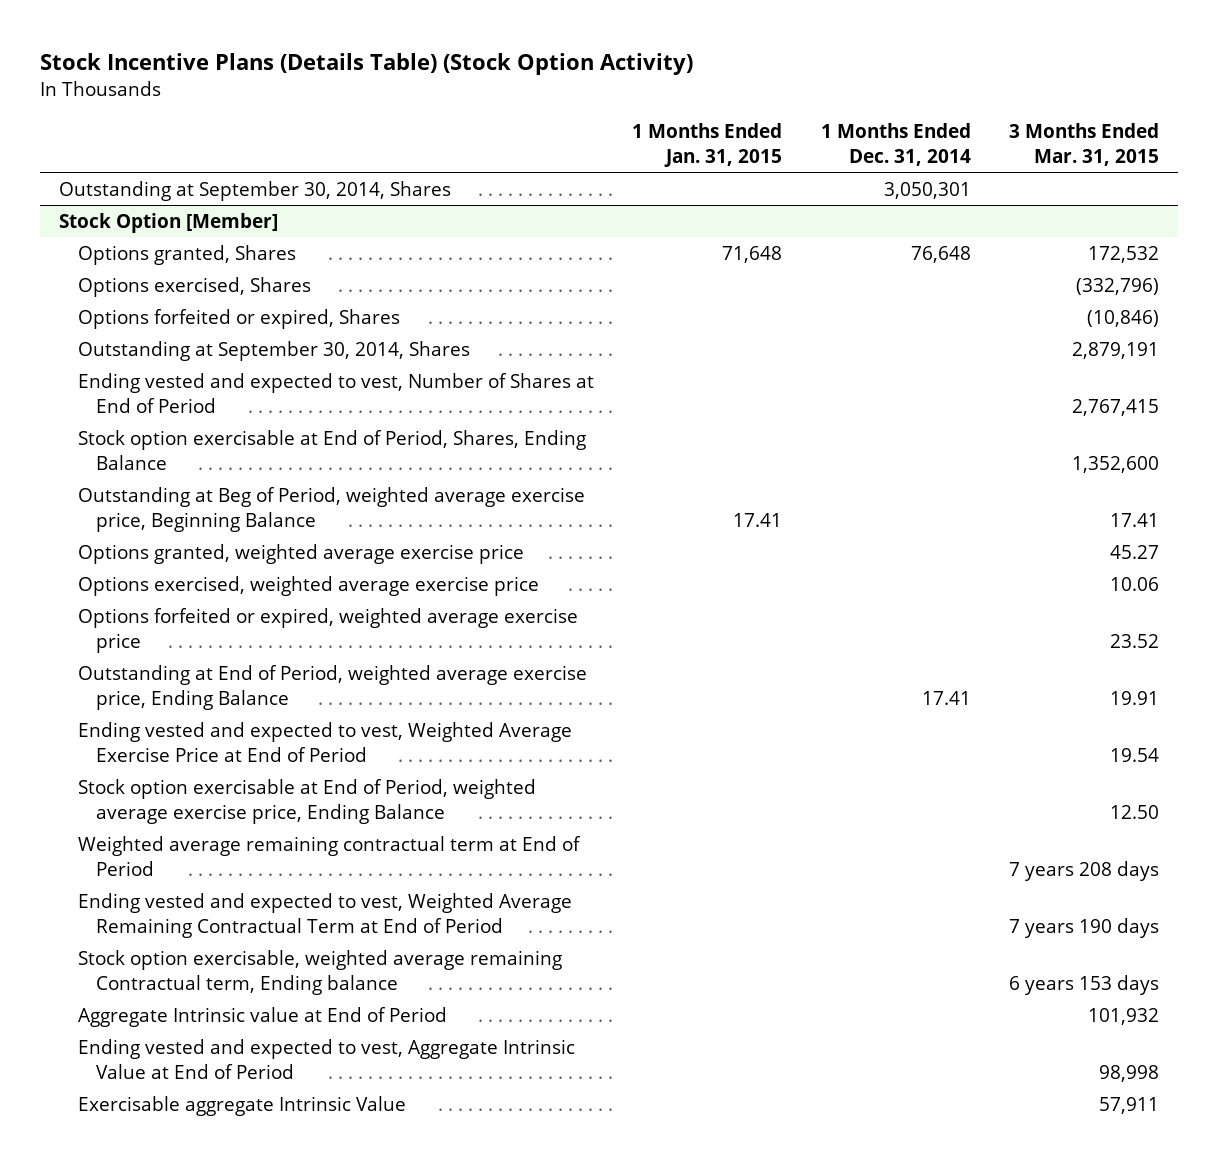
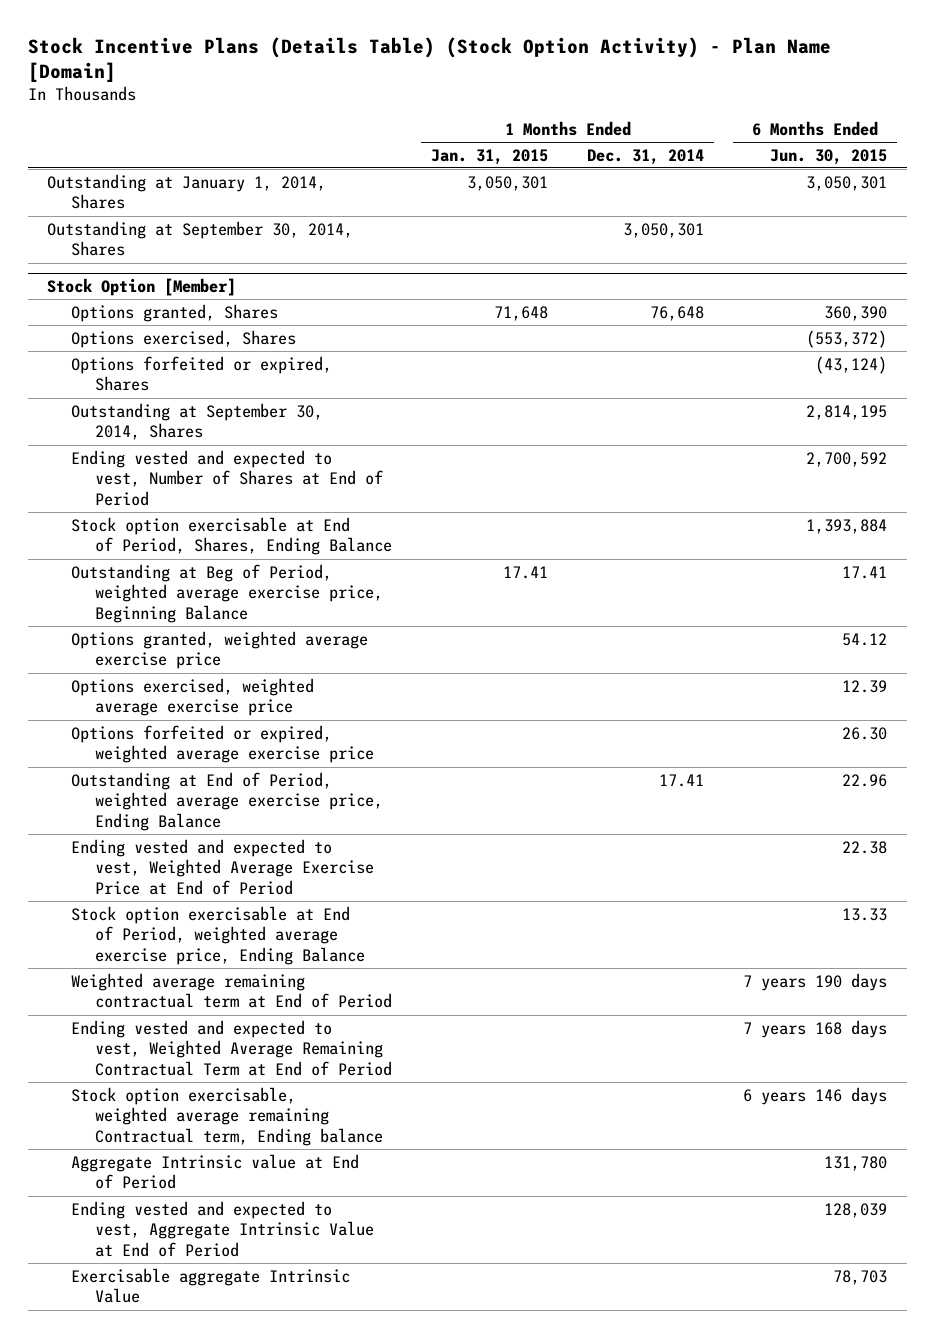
- Stock Incentive Plans (Details Table) (Stock Option Activity)
+ Stock Incentive Plans (Details Table) (Stock Option Activity) - Plan Name [Domain]
- | 1 Months Ended Jan. 31, 2015 | 1 Months Ended Dec. 31, 2014 | 3 Months Ended Mar. 31, 2015
+ | 1 Months Ended Jan. 31, 2015 | 1 Months Ended Dec. 31, 2014 | 6 Months Ended Jun. 30, 2015
+ Outstanding at January 1, 2014, Shares | 3,050,301 | | 3,050,301

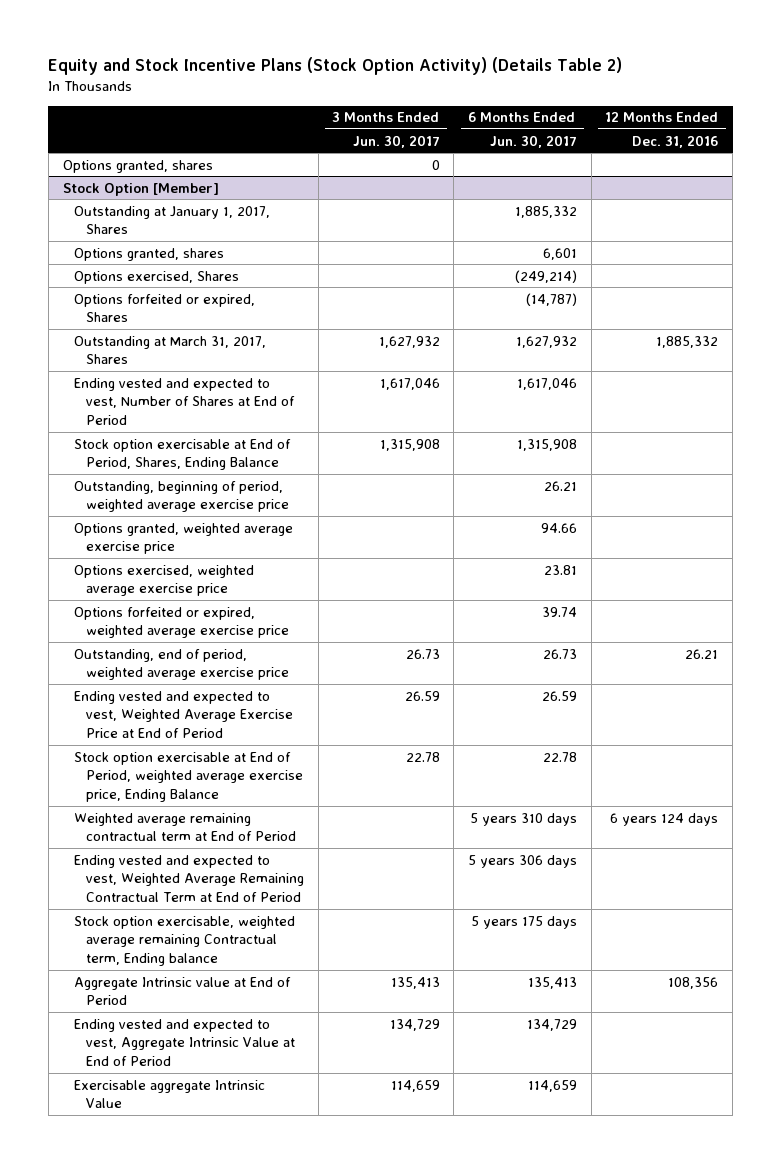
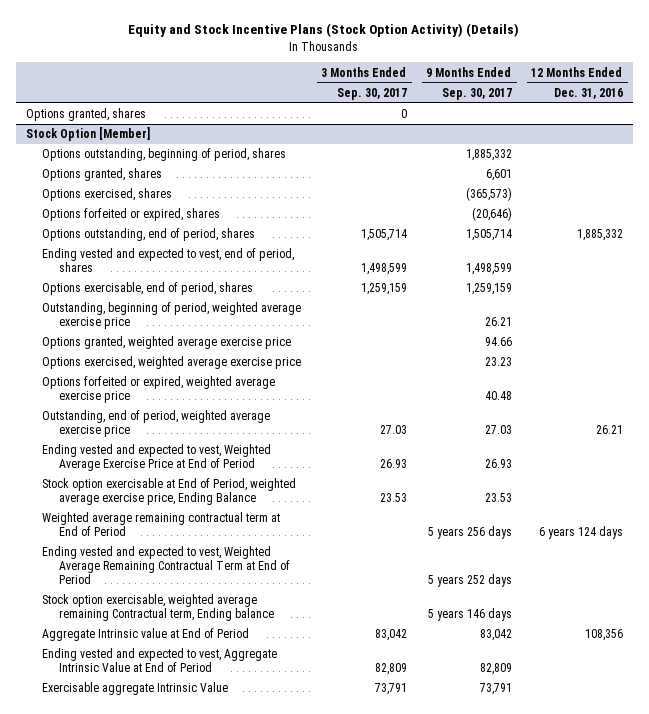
- Equity and Stock Incentive Plans (Stock Option Activity) (Details Table 2)
+ Equity and Stock Incentive Plans (Stock Option Activity) (Details)
- | 3 Months Ended Jun. 30, 2017 | 6 Months Ended Jun. 30, 2017 | 12 Months Ended Dec. 31, 2016
+ | 3 Months Ended Sep. 30, 2017 | 9 Months Ended Sep. 30, 2017 | 12 Months Ended Dec. 31, 2016
@ Stock Option [Member]
- Outstanding at January 1, 2017, Shares | | 1,885,332 |
+ Options outstanding, beginning of period, shares | | 1,885,332 |
- Options exercised, Shares | | (249,214) |
- Options forfeited or expired, Shares | | (14,787) |
- Outstanding at March 31, 2017, Shares | 1,627,932 | 1,627,932 | 1,885,332
- Ending vested and expected to vest, Number of Shares at End of Period | 1,617,046 | 1,617,046 |
- Stock option exercisable at End of Period, Shares, Ending Balance | 1,315,908 | 1,315,908 |
+ Options exercised, shares | | (365,573) |
+ Options forfeited or expired, shares | | (20,646) |
+ Options outstanding, end of period, shares | 1,505,714 | 1,505,714 | 1,885,332
+ Ending vested and expected to vest, end of period, shares | 1,498,599 | 1,498,599 |
+ Options exercisable, end of period, shares | 1,259,159 | 1,259,159 |

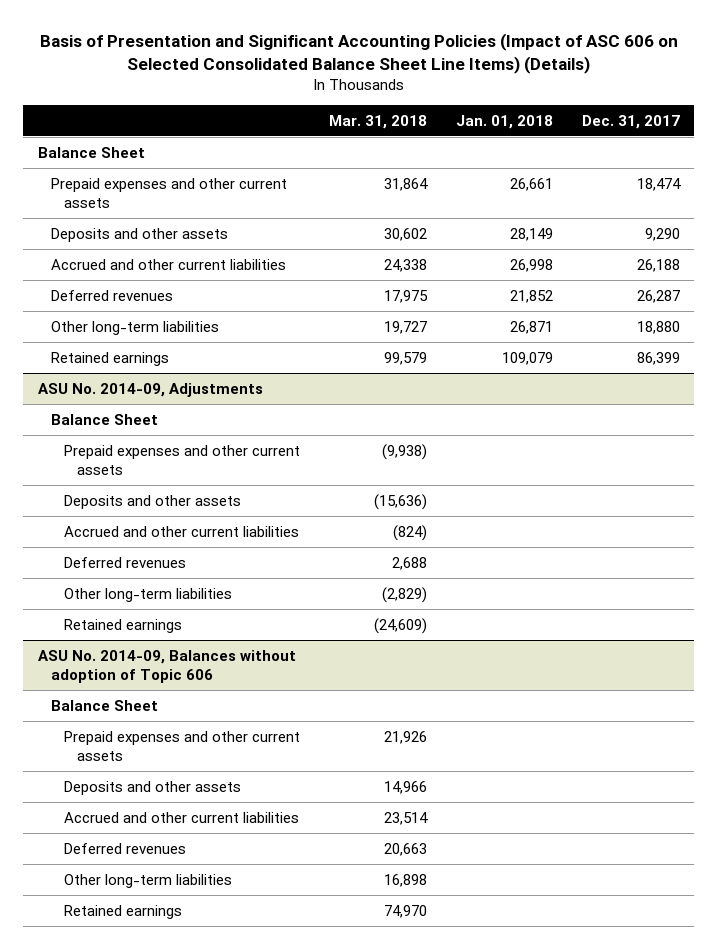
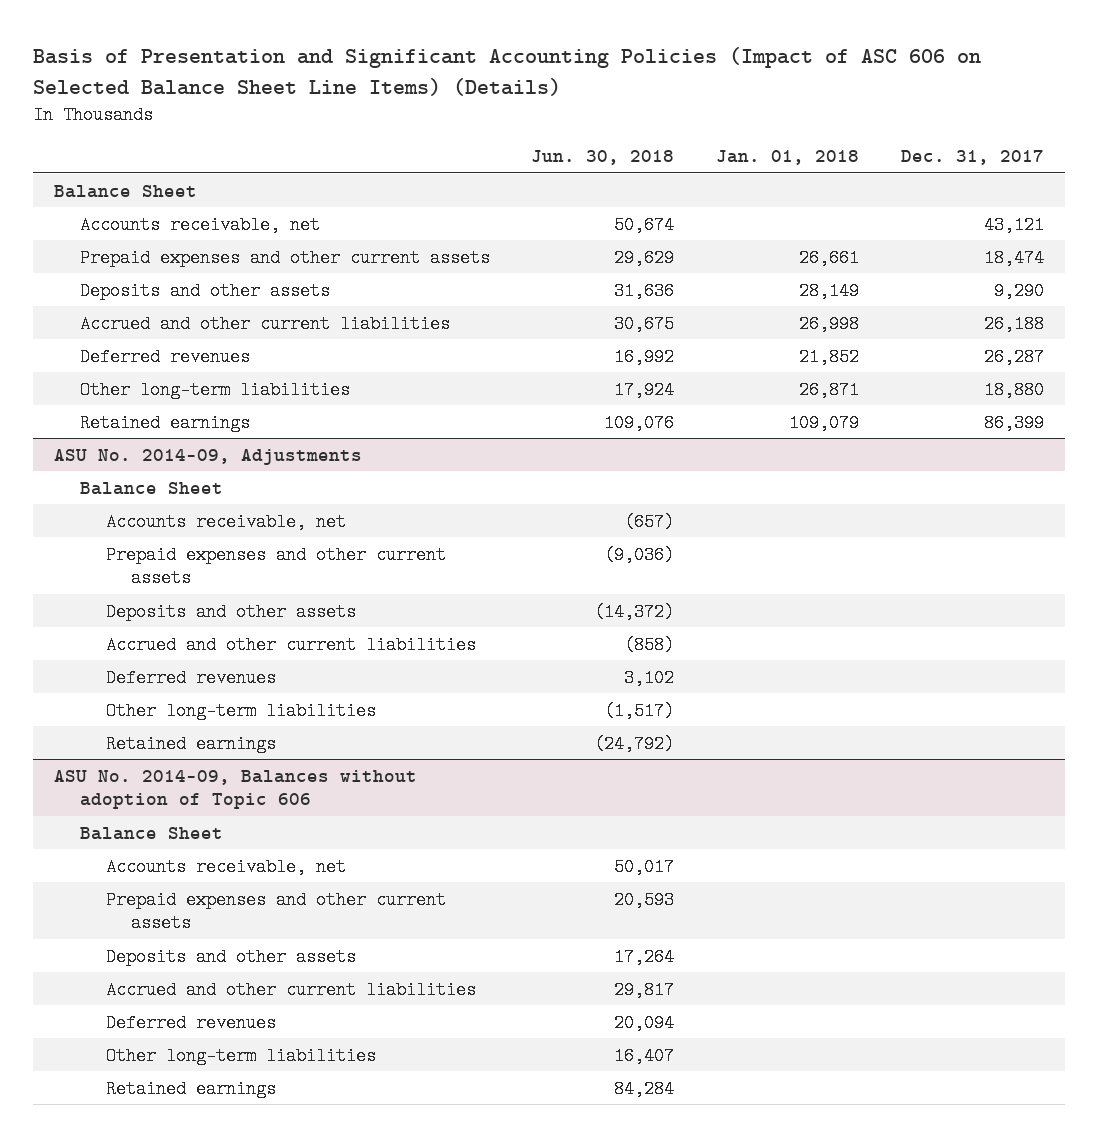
- Basis of Presentation and Significant Accounting Policies (Impact of ASC 606 on Selected Consolidated Balance Sheet Line Items) (Details)
+ Basis of Presentation and Significant Accounting Policies (Impact of ASC 606 on Selected Balance Sheet Line Items) (Details)
- | Mar. 31, 2018 | Jan. 01, 2018 | Dec. 31, 2017
+ | Jun. 30, 2018 | Jan. 01, 2018 | Dec. 31, 2017
+ Accounts receivable, net | 50,674 | | 43,121
@ ASU No. 2014-09, Adjustments
+ Accounts receivable, net | (657) | |
@ ASU No. 2014-09, Balances without adoption of Topic 606
+ Accounts receivable, net | 50,017 | |

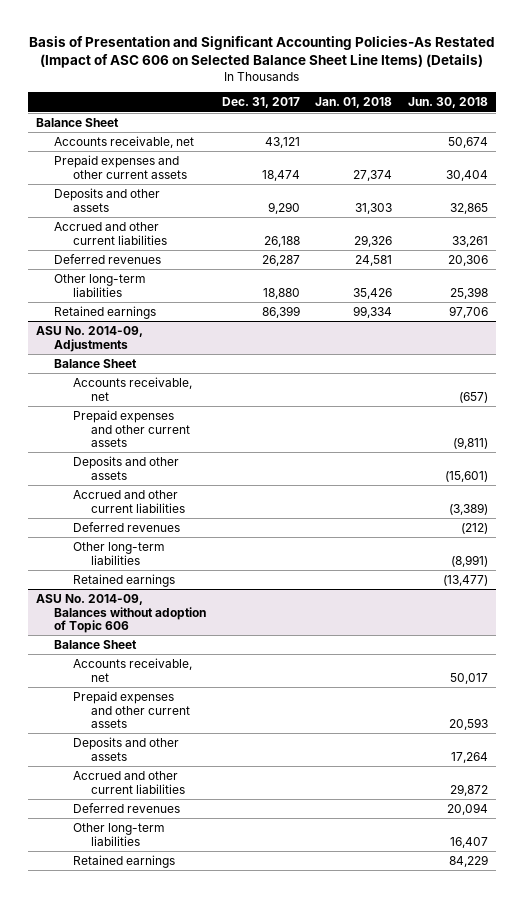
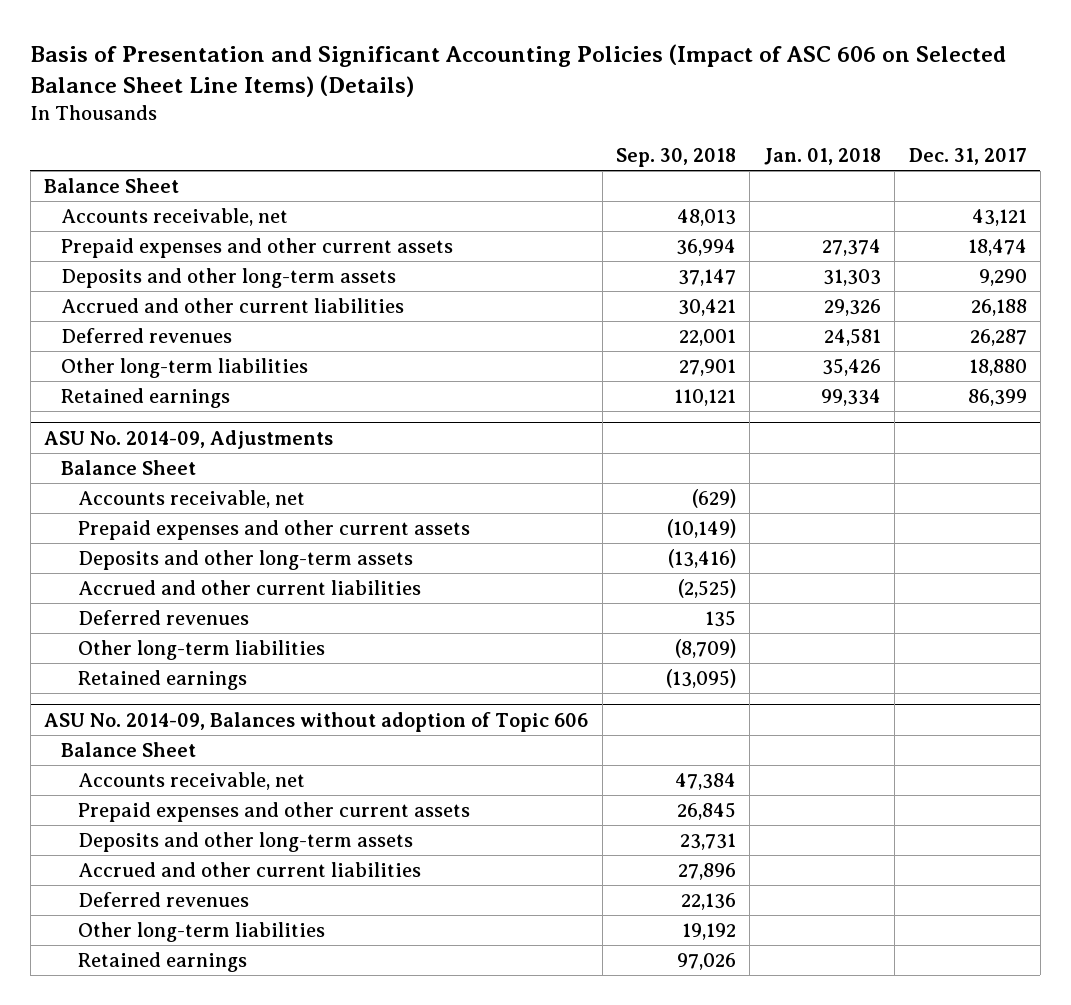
- Basis of Presentation and Significant Accounting Policies-As Restated (Impact of ASC 606 on Selected Balance Sheet Line Items) (Details)
+ Basis of Presentation and Significant Accounting Policies (Impact of ASC 606 on Selected Balance Sheet Line Items) (Details)
- | Dec. 31, 2017 | Jan. 01, 2018 | Jun. 30, 2018
+ | Sep. 30, 2018 | Jan. 01, 2018 | Dec. 31, 2017
- Deposits and other assets | 9,290 | 31,303 | 32,865
+ Deposits and other long-term assets | 37,147 | 31,303 | 9,290
@ ASU No. 2014-09, Adjustments
- Deposits and other assets | | | (15,601)
+ Deposits and other long-term assets | (13,416) | |
@ ASU No. 2014-09, Balances without adoption of Topic 606
- Deposits and other assets | | | 17,264
+ Deposits and other long-term assets | 23,731 | |

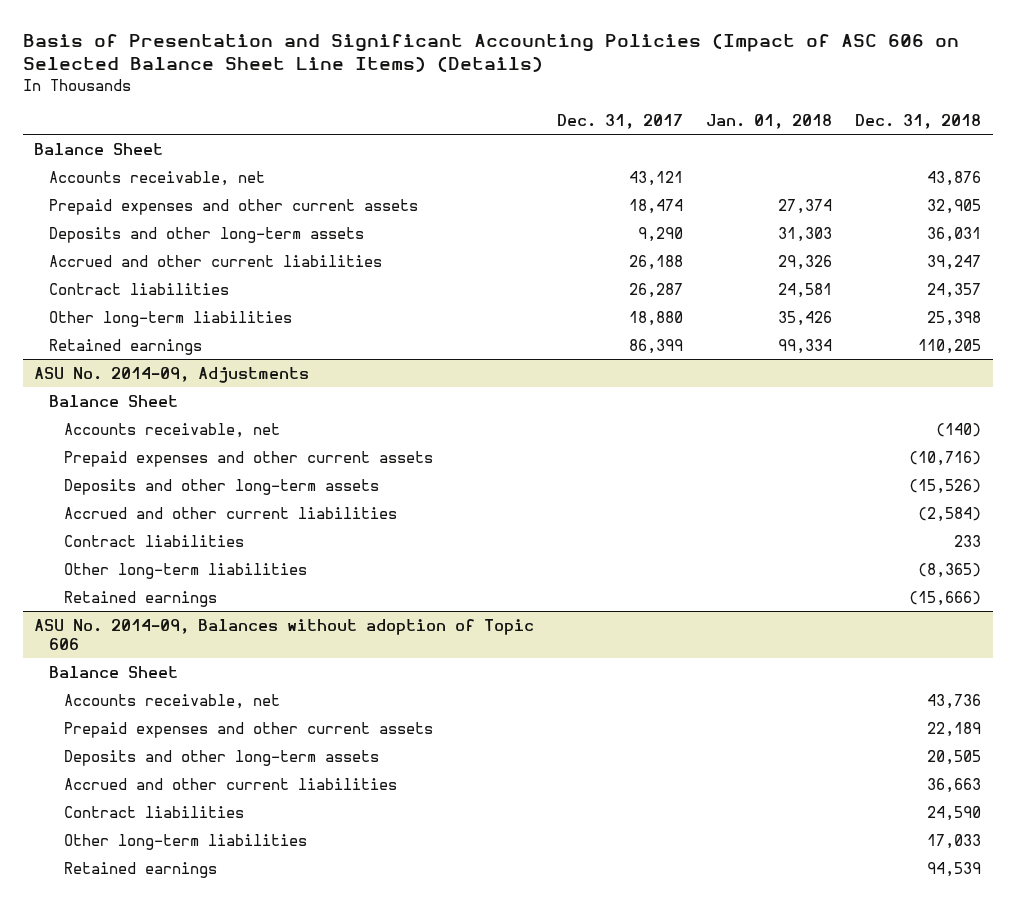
- | Sep. 30, 2018 | Jan. 01, 2018 | Dec. 31, 2017
+ | Dec. 31, 2017 | Jan. 01, 2018 | Dec. 31, 2018
- Deferred revenues | 22,001 | 24,581 | 26,287
+ Contract liabilities | 26,287 | 24,581 | 24,357
@ ASU No. 2014-09, Adjustments
- Deferred revenues | 135 | |
+ Contract liabilities | | | 233
@ ASU No. 2014-09, Balances without adoption of Topic 606
- Deferred revenues | 22,136 | |
+ Contract liabilities | | | 24,590

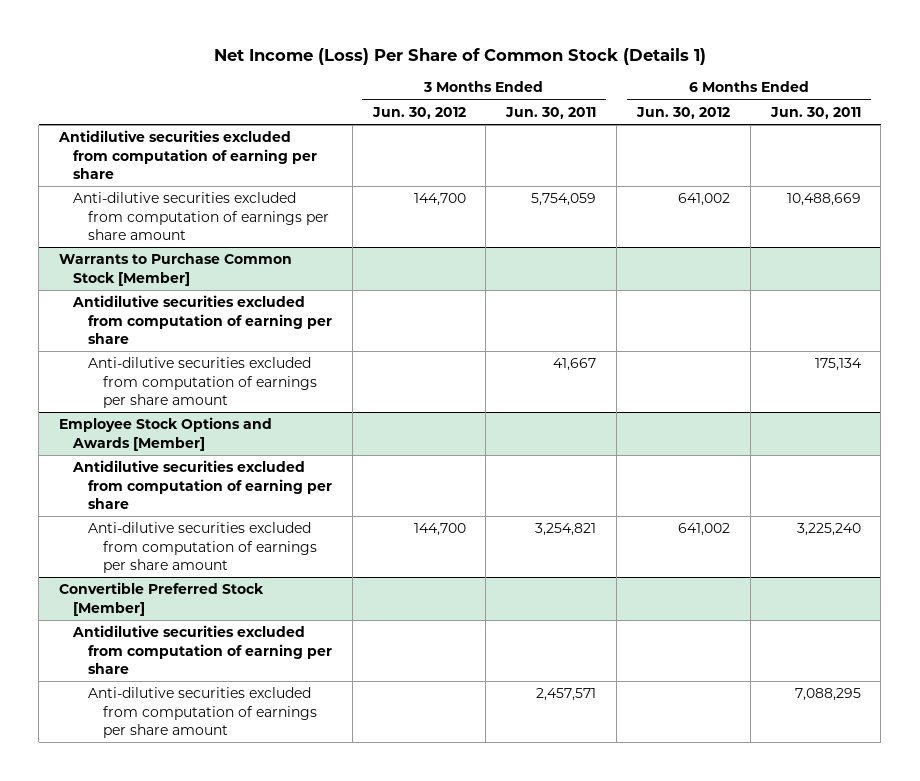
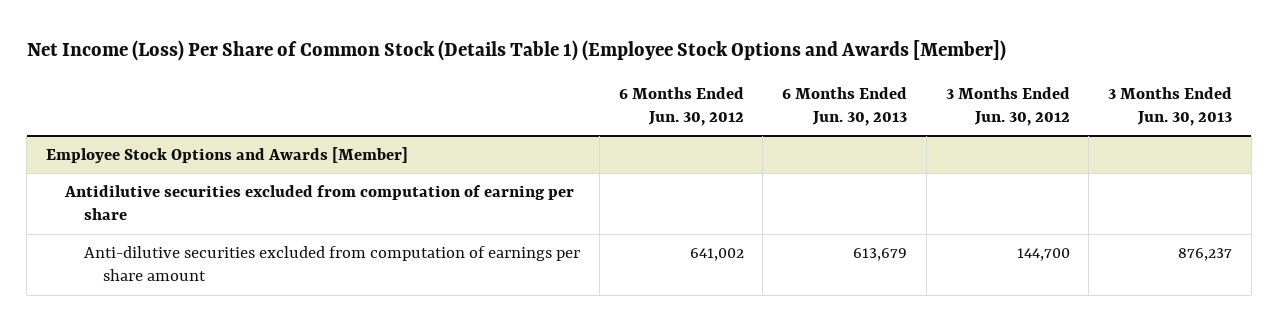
- Net Income (Loss) Per Share of Common Stock (Details 1)
+ Net Income (Loss) Per Share of Common Stock (Details Table 1) (Employee Stock Options and Awards [Member])
- | 3 Months Ended Jun. 30, 2012 | 3 Months Ended Jun. 30, 2011 | 6 Months Ended Jun. 30, 2012 | 6 Months Ended Jun. 30, 2011
+ | 6 Months Ended Jun. 30, 2012 | 6 Months Ended Jun. 30, 2013 | 3 Months Ended Jun. 30, 2012 | 3 Months Ended Jun. 30, 2013
- Antidilutive securities excluded from computation of earning per share
- Anti-dilutive securities excluded from computation of earnings per share amount | 144,700 | 5,754,059 | 641,002 | 10,488,669
- Warrants to Purchase Common Stock [Member]
- Antidilutive securities excluded from computation of earning per share
- Anti-dilutive securities excluded from computation of earnings per share amount | | 41,667 | | 175,134
- Convertible Preferred Stock [Member]
- Antidilutive securities excluded from computation of earning per share
- Anti-dilutive securities excluded from computation of earnings per share amount | | 2,457,571 | | 7,088,295

